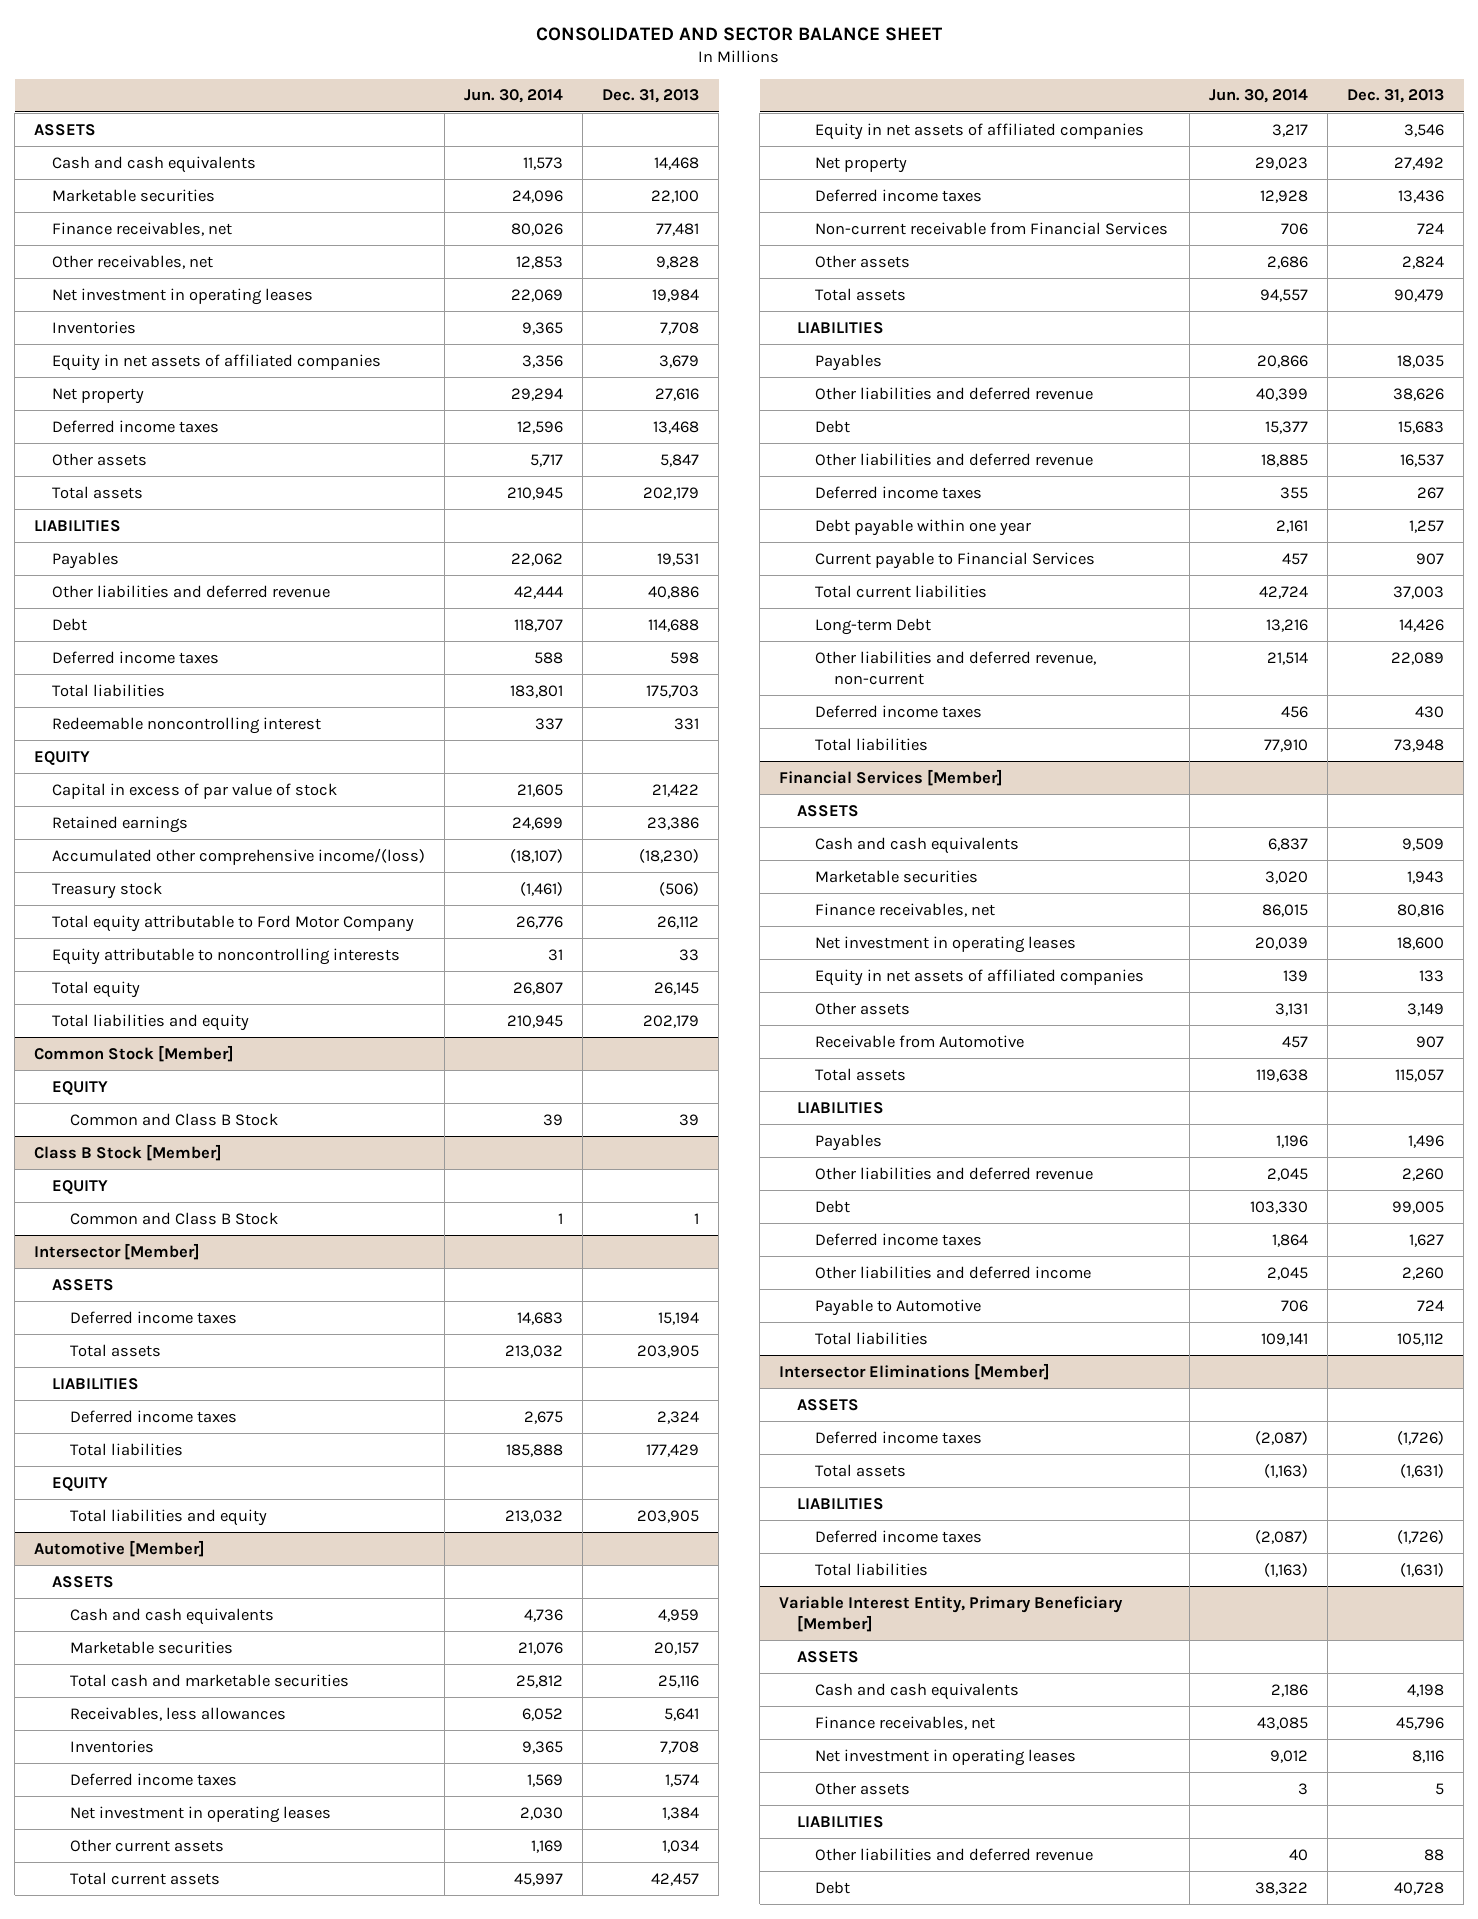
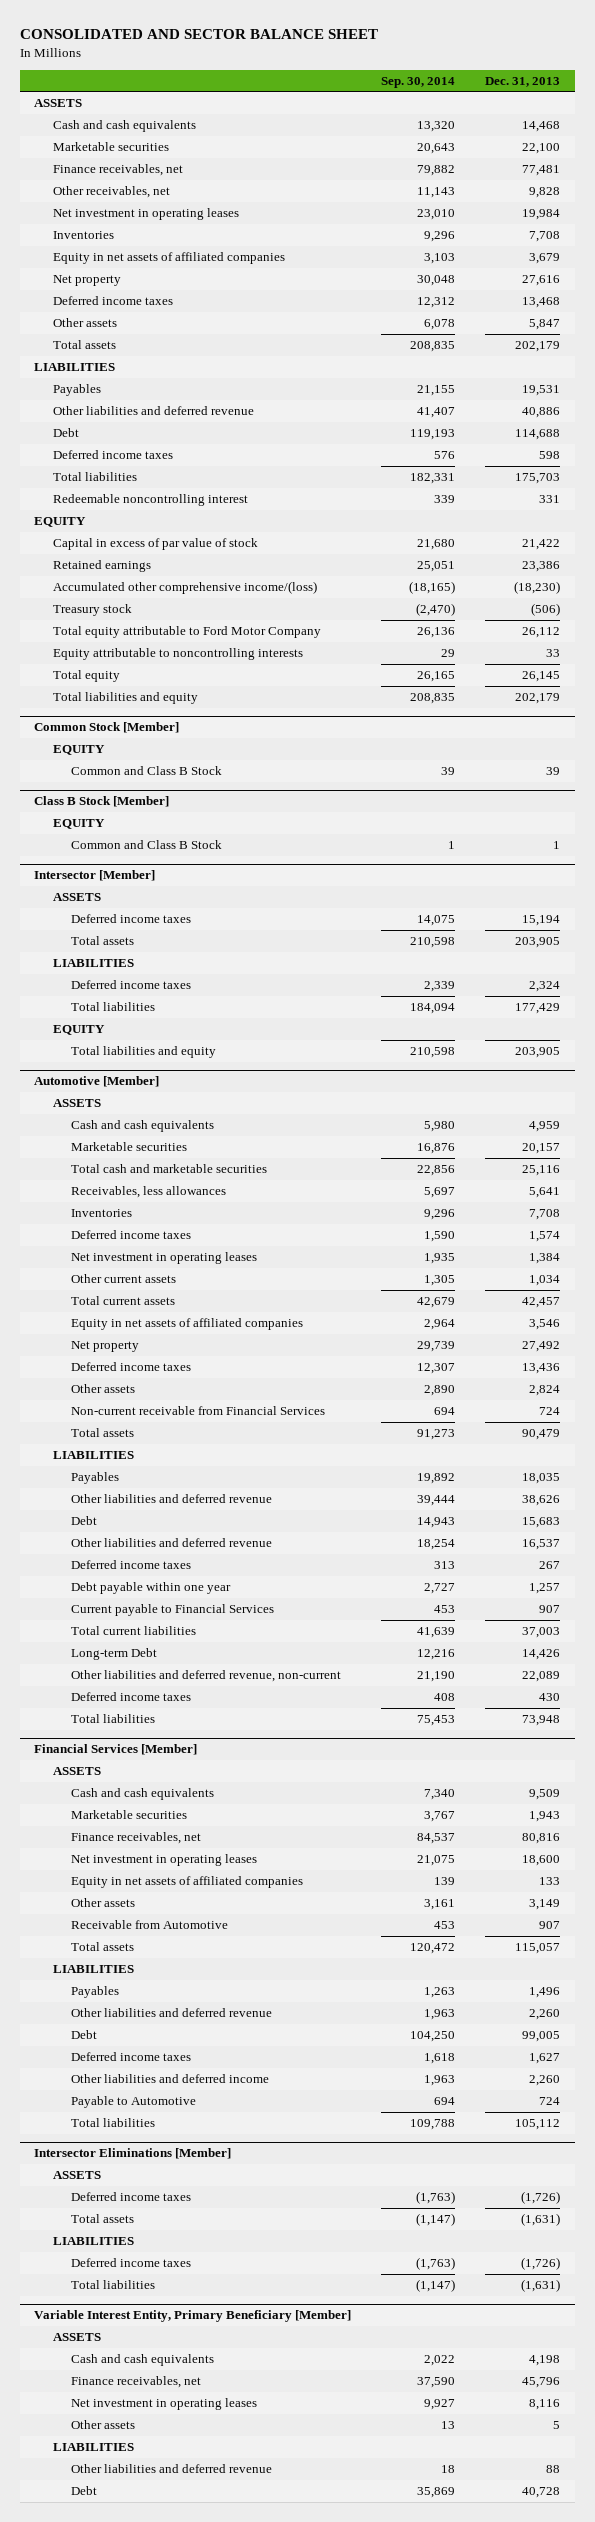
- | Jun. 30, 2014 | Dec. 31, 2013
+ | Sep. 30, 2014 | Dec. 31, 2013
@ Automotive [Member]
moved down: Non-current receivable from Financial Services | 694 | 724

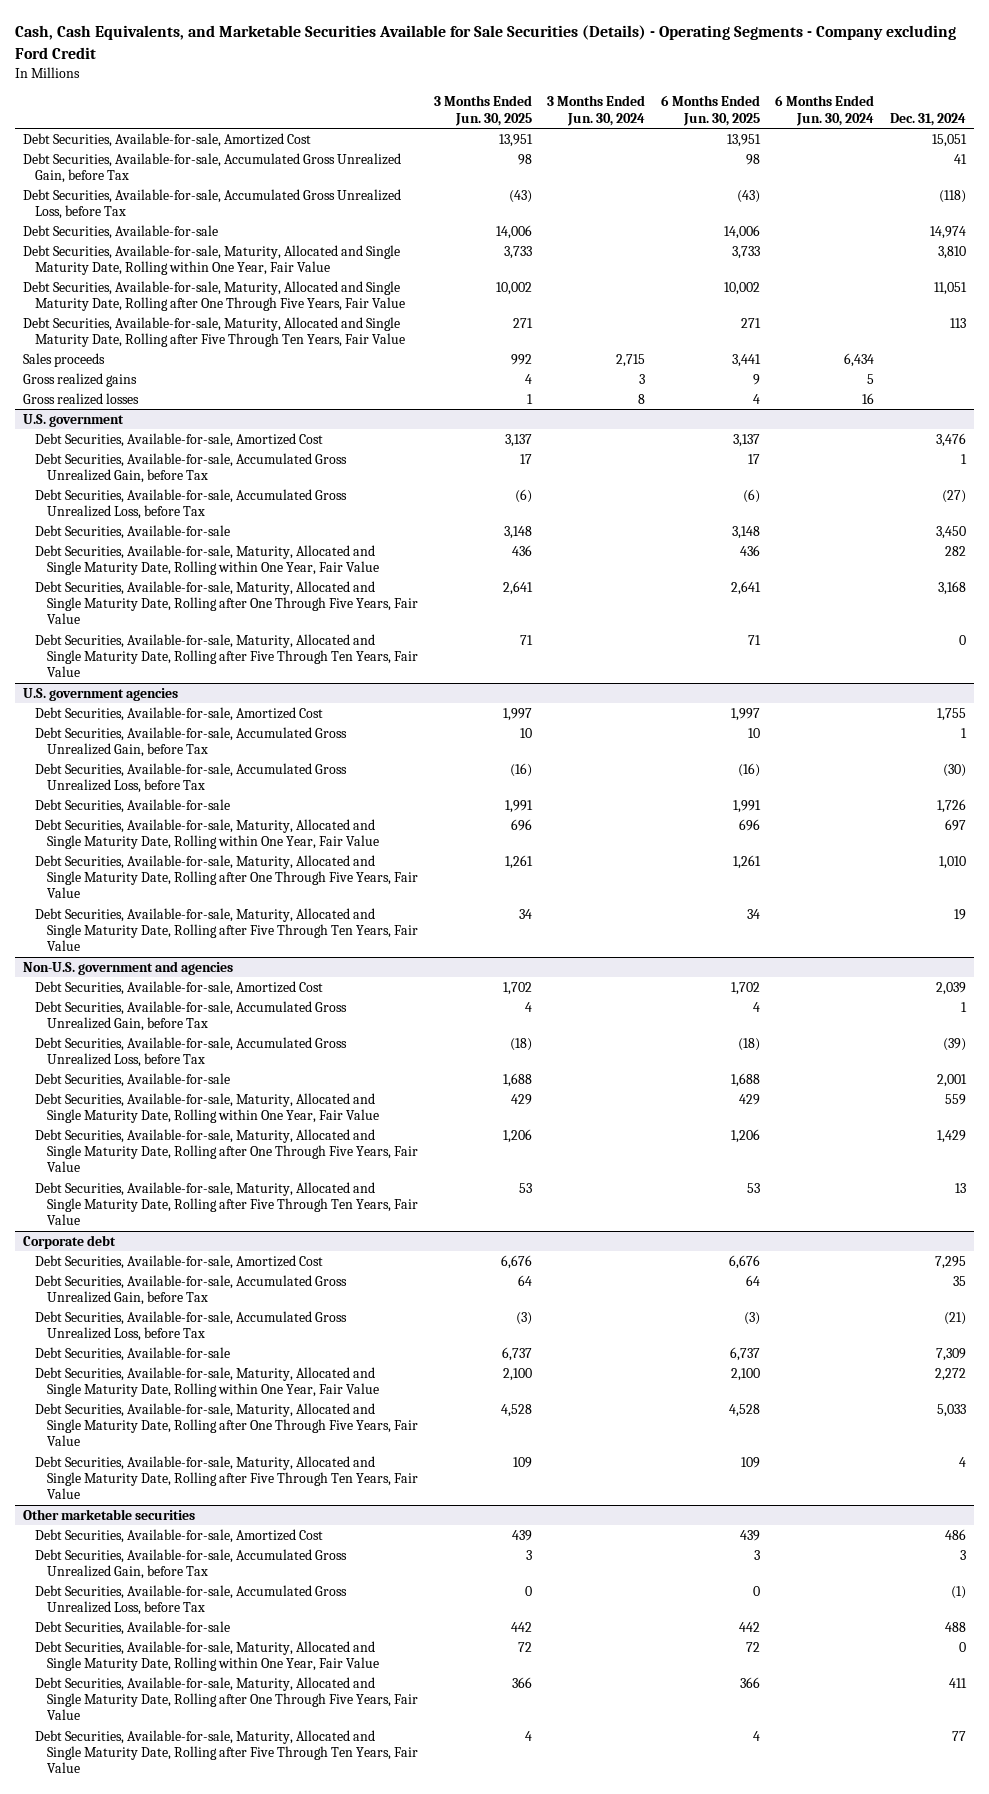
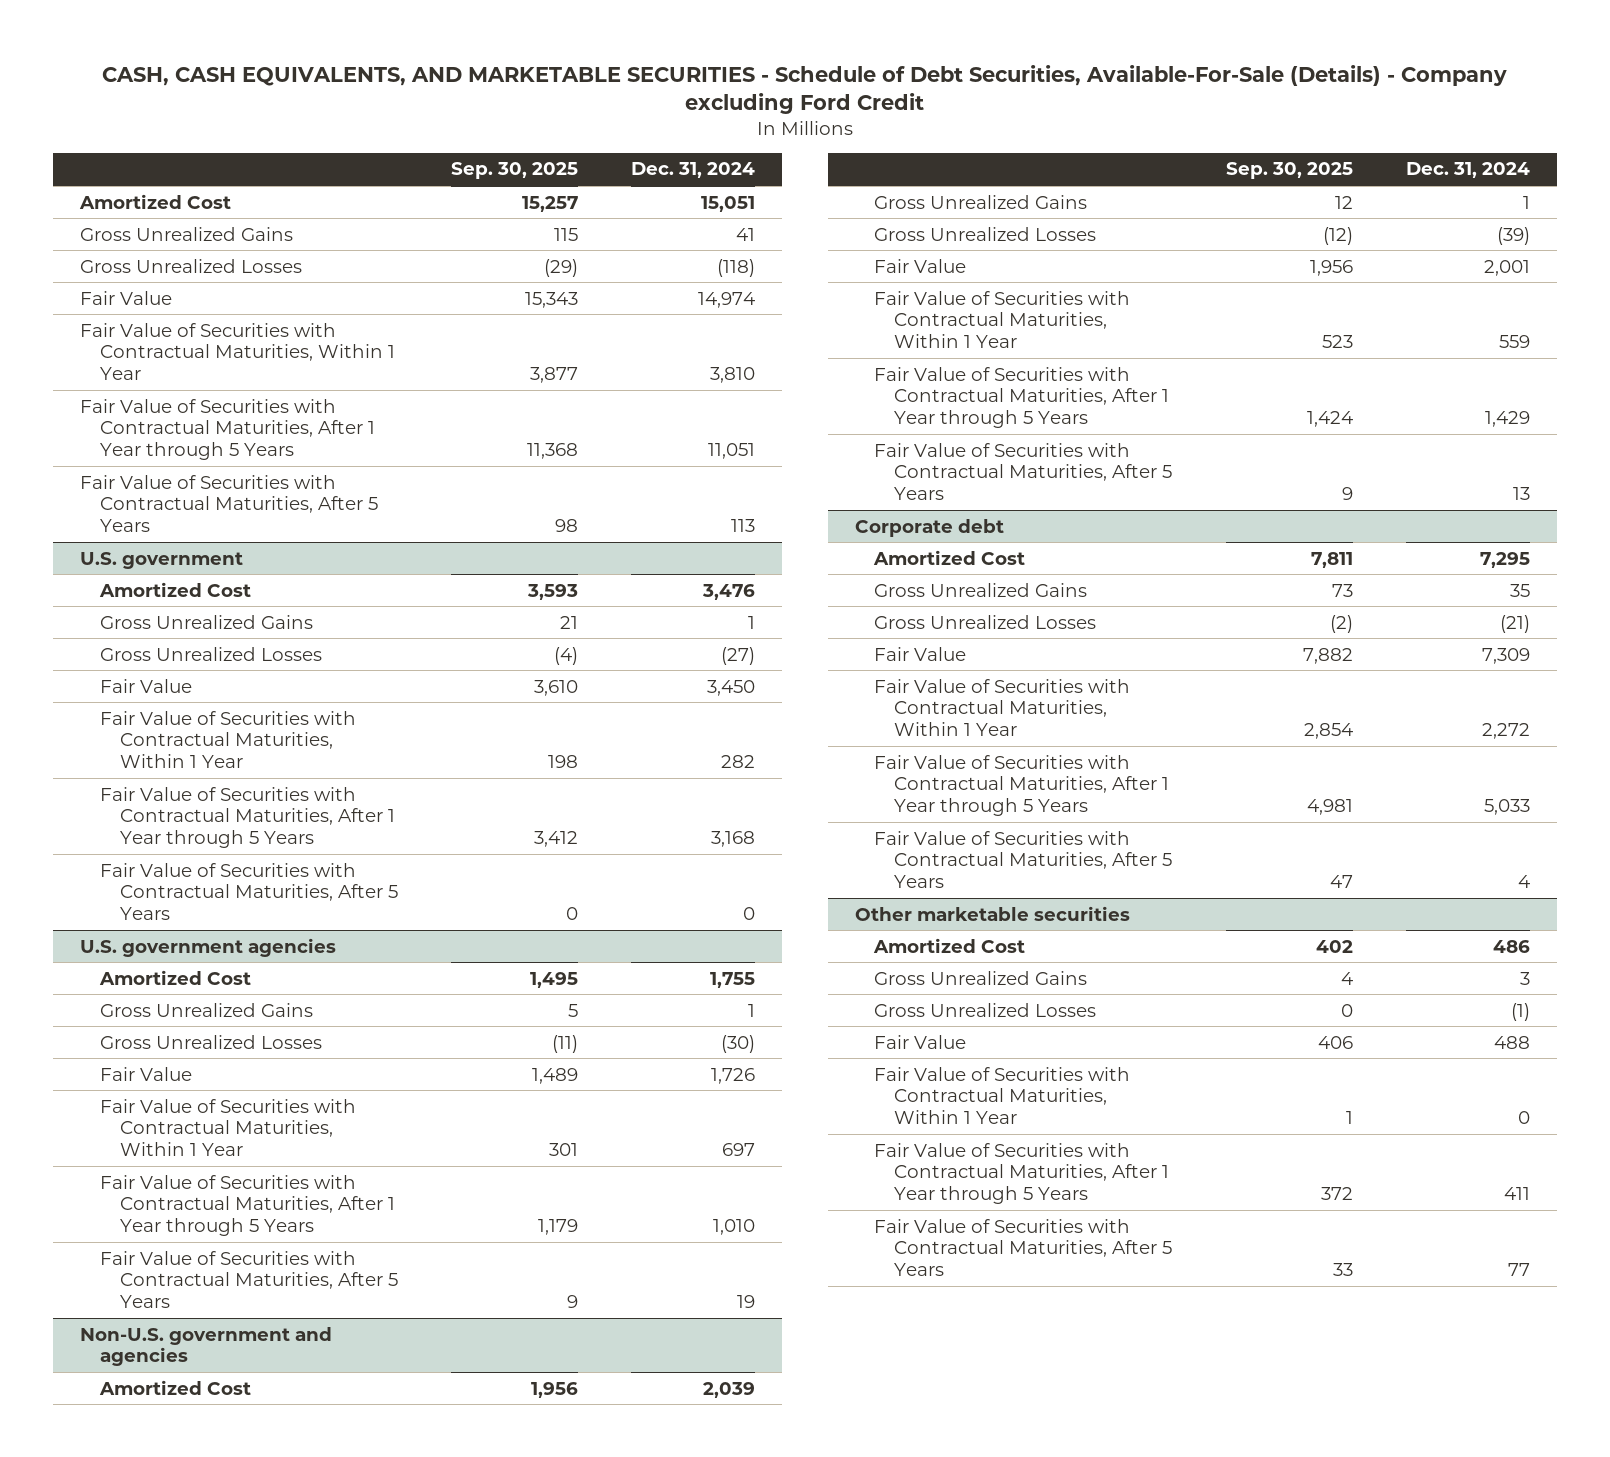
- Cash, Cash Equivalents, and Marketable Securities Available for Sale Securities (Details) - Operating Segments - Company excluding Ford Credit
+ CASH, CASH EQUIVALENTS, AND MARKETABLE SECURITIES - Schedule of Debt Securities, Available-For-Sale (Details) - Company excluding Ford Credit
- | 3 Months Ended Jun. 30, 2025 | 3 Months Ended Jun. 30, 2024 | 6 Months Ended Jun. 30, 2025 | 6 Months Ended Jun. 30, 2024 | Dec. 31, 2024
+ | Sep. 30, 2025 | Dec. 31, 2024
- Debt Securities, Available-for-sale, Amortized Cost | 13,951 | | 13,951 | | 15,051
- Debt Securities, Available-for-sale, Accumulated Gross Unrealized Gain, before Tax | 98 | | 98 | | 41
- Debt Securities, Available-for-sale, Accumulated Gross Unrealized Loss, before Tax | (43) | | (43) | | (118)
- Debt Securities, Available-for-sale | 14,006 | | 14,006 | | 14,974
- Debt Securities, Available-for-sale, Maturity, Allocated and Single Maturity Date, Rolling within One Year, Fair Value | 3,733 | | 3,733 | | 3,810
- Debt Securities, Available-for-sale, Maturity, Allocated and Single Maturity Date, Rolling after One Through Five Years, Fair Value | 10,002 | | 10,002 | | 11,051
- Debt Securities, Available-for-sale, Maturity, Allocated and Single Maturity Date, Rolling after Five Through Ten Years, Fair Value | 271 | | 271 | | 113
- Sales proceeds | 992 | 2,715 | 3,441 | 6,434 |
- Gross realized gains | 4 | 3 | 9 | 5 |
- Gross realized losses | 1 | 8 | 4 | 16 |
+ Amortized Cost | 15,257 | 15,051
+ Gross Unrealized Gains | 115 | 41
+ Gross Unrealized Losses | (29) | (118)
+ Fair Value | 15,343 | 14,974
+ Fair Value of Securities with Contractual Maturities, Within 1 Year | 3,877 | 3,810
+ Fair Value of Securities with Contractual Maturities, After 1 Year through 5 Years | 11,368 | 11,051
+ Fair Value of Securities with Contractual Maturities, After 5 Years | 98 | 113
@ U.S. government
- Debt Securities, Available-for-sale, Amortized Cost | 3,137 | | 3,137 | | 3,476
- Debt Securities, Available-for-sale, Accumulated Gross Unrealized Gain, before Tax | 17 | | 17 | | 1
- Debt Securities, Available-for-sale, Accumulated Gross Unrealized Loss, before Tax | (6) | | (6) | | (27)
- Debt Securities, Available-for-sale | 3,148 | | 3,148 | | 3,450
- Debt Securities, Available-for-sale, Maturity, Allocated and Single Maturity Date, Rolling within One Year, Fair Value | 436 | | 436 | | 282
- Debt Securities, Available-for-sale, Maturity, Allocated and Single Maturity Date, Rolling after One Through Five Years, Fair Value | 2,641 | | 2,641 | | 3,168
- Debt Securities, Available-for-sale, Maturity, Allocated and Single Maturity Date, Rolling after Five Through Ten Years, Fair Value | 71 | | 71 | | 0
+ Amortized Cost | 3,593 | 3,476
+ Gross Unrealized Gains | 21 | 1
+ Gross Unrealized Losses | (4) | (27)
+ Fair Value | 3,610 | 3,450
+ Fair Value of Securities with Contractual Maturities, Within 1 Year | 198 | 282
+ Fair Value of Securities with Contractual Maturities, After 1 Year through 5 Years | 3,412 | 3,168
+ Fair Value of Securities with Contractual Maturities, After 5 Years | 0 | 0
@ U.S. government agencies
- Debt Securities, Available-for-sale, Amortized Cost | 1,997 | | 1,997 | | 1,755
- Debt Securities, Available-for-sale, Accumulated Gross Unrealized Gain, before Tax | 10 | | 10 | | 1
- Debt Securities, Available-for-sale, Accumulated Gross Unrealized Loss, before Tax | (16) | | (16) | | (30)
- Debt Securities, Available-for-sale | 1,991 | | 1,991 | | 1,726
- Debt Securities, Available-for-sale, Maturity, Allocated and Single Maturity Date, Rolling within One Year, Fair Value | 696 | | 696 | | 697
- Debt Securities, Available-for-sale, Maturity, Allocated and Single Maturity Date, Rolling after One Through Five Years, Fair Value | 1,261 | | 1,261 | | 1,010
- Debt Securities, Available-for-sale, Maturity, Allocated and Single Maturity Date, Rolling after Five Through Ten Years, Fair Value | 34 | | 34 | | 19
+ Amortized Cost | 1,495 | 1,755
+ Gross Unrealized Gains | 5 | 1
+ Gross Unrealized Losses | (11) | (30)
+ Fair Value | 1,489 | 1,726
+ Fair Value of Securities with Contractual Maturities, Within 1 Year | 301 | 697
+ Fair Value of Securities with Contractual Maturities, After 1 Year through 5 Years | 1,179 | 1,010
+ Fair Value of Securities with Contractual Maturities, After 5 Years | 9 | 19
@ Non-U.S. government and agencies
- Debt Securities, Available-for-sale, Amortized Cost | 1,702 | | 1,702 | | 2,039
- Debt Securities, Available-for-sale, Accumulated Gross Unrealized Gain, before Tax | 4 | | 4 | | 1
- Debt Securities, Available-for-sale, Accumulated Gross Unrealized Loss, before Tax | (18) | | (18) | | (39)
- Debt Securities, Available-for-sale | 1,688 | | 1,688 | | 2,001
- Debt Securities, Available-for-sale, Maturity, Allocated and Single Maturity Date, Rolling within One Year, Fair Value | 429 | | 429 | | 559
- Debt Securities, Available-for-sale, Maturity, Allocated and Single Maturity Date, Rolling after One Through Five Years, Fair Value | 1,206 | | 1,206 | | 1,429
- Debt Securities, Available-for-sale, Maturity, Allocated and Single Maturity Date, Rolling after Five Through Ten Years, Fair Value | 53 | | 53 | | 13
+ Amortized Cost | 1,956 | 2,039
+ Gross Unrealized Gains | 12 | 1
+ Gross Unrealized Losses | (12) | (39)
+ Fair Value | 1,956 | 2,001
+ Fair Value of Securities with Contractual Maturities, Within 1 Year | 523 | 559
+ Fair Value of Securities with Contractual Maturities, After 1 Year through 5 Years | 1,424 | 1,429
+ Fair Value of Securities with Contractual Maturities, After 5 Years | 9 | 13
@ Corporate debt
- Debt Securities, Available-for-sale, Amortized Cost | 6,676 | | 6,676 | | 7,295
- Debt Securities, Available-for-sale, Accumulated Gross Unrealized Gain, before Tax | 64 | | 64 | | 35
- Debt Securities, Available-for-sale, Accumulated Gross Unrealized Loss, before Tax | (3) | | (3) | | (21)
- Debt Securities, Available-for-sale | 6,737 | | 6,737 | | 7,309
- Debt Securities, Available-for-sale, Maturity, Allocated and Single Maturity Date, Rolling within One Year, Fair Value | 2,100 | | 2,100 | | 2,272
- Debt Securities, Available-for-sale, Maturity, Allocated and Single Maturity Date, Rolling after One Through Five Years, Fair Value | 4,528 | | 4,528 | | 5,033
- Debt Securities, Available-for-sale, Maturity, Allocated and Single Maturity Date, Rolling after Five Through Ten Years, Fair Value | 109 | | 109 | | 4
+ Amortized Cost | 7,811 | 7,295
+ Gross Unrealized Gains | 73 | 35
+ Gross Unrealized Losses | (2) | (21)
+ Fair Value | 7,882 | 7,309
+ Fair Value of Securities with Contractual Maturities, Within 1 Year | 2,854 | 2,272
+ Fair Value of Securities with Contractual Maturities, After 1 Year through 5 Years | 4,981 | 5,033
+ Fair Value of Securities with Contractual Maturities, After 5 Years | 47 | 4
@ Other marketable securities
- Debt Securities, Available-for-sale, Amortized Cost | 439 | | 439 | | 486
- Debt Securities, Available-for-sale, Accumulated Gross Unrealized Gain, before Tax | 3 | | 3 | | 3
- Debt Securities, Available-for-sale, Accumulated Gross Unrealized Loss, before Tax | 0 | | 0 | | (1)
- Debt Securities, Available-for-sale | 442 | | 442 | | 488
- Debt Securities, Available-for-sale, Maturity, Allocated and Single Maturity Date, Rolling within One Year, Fair Value | 72 | | 72 | | 0
- Debt Securities, Available-for-sale, Maturity, Allocated and Single Maturity Date, Rolling after One Through Five Years, Fair Value | 366 | | 366 | | 411
- Debt Securities, Available-for-sale, Maturity, Allocated and Single Maturity Date, Rolling after Five Through Ten Years, Fair Value | 4 | | 4 | | 77
+ Amortized Cost | 402 | 486
+ Gross Unrealized Gains | 4 | 3
+ Gross Unrealized Losses | 0 | (1)
+ Fair Value | 406 | 488
+ Fair Value of Securities with Contractual Maturities, Within 1 Year | 1 | 0
+ Fair Value of Securities with Contractual Maturities, After 1 Year through 5 Years | 372 | 411
+ Fair Value of Securities with Contractual Maturities, After 5 Years | 33 | 77

